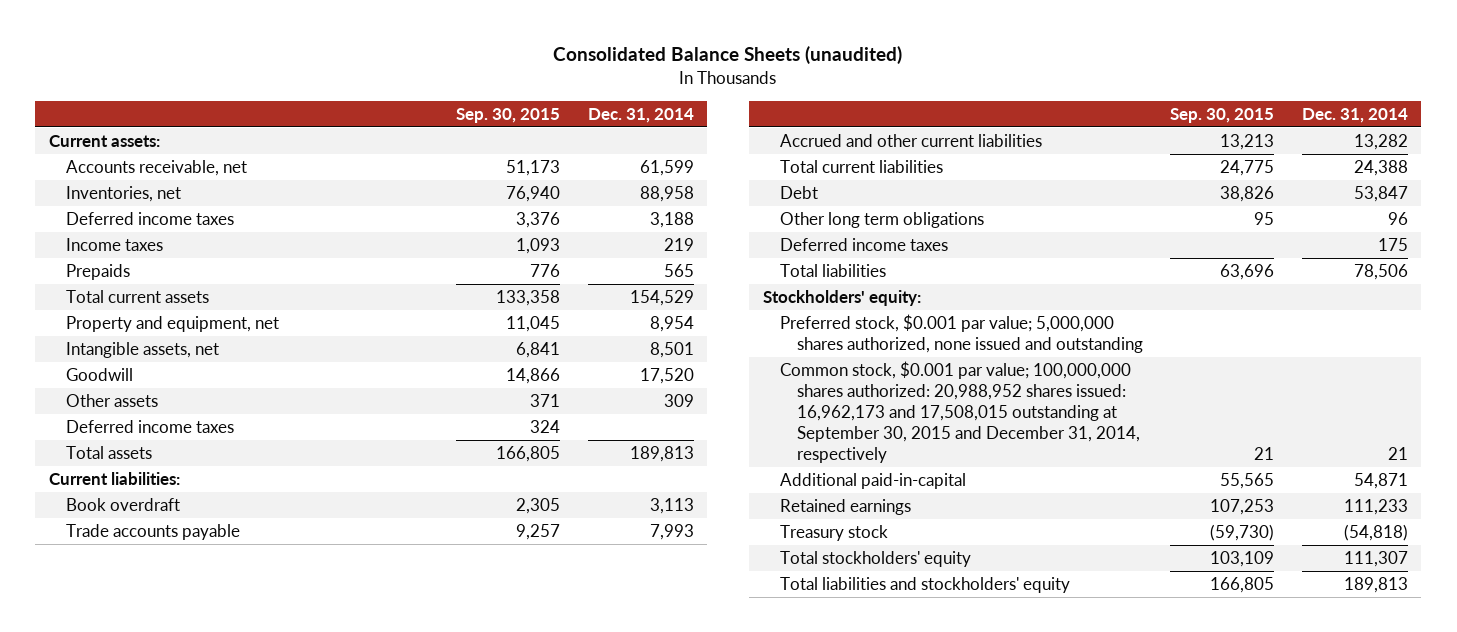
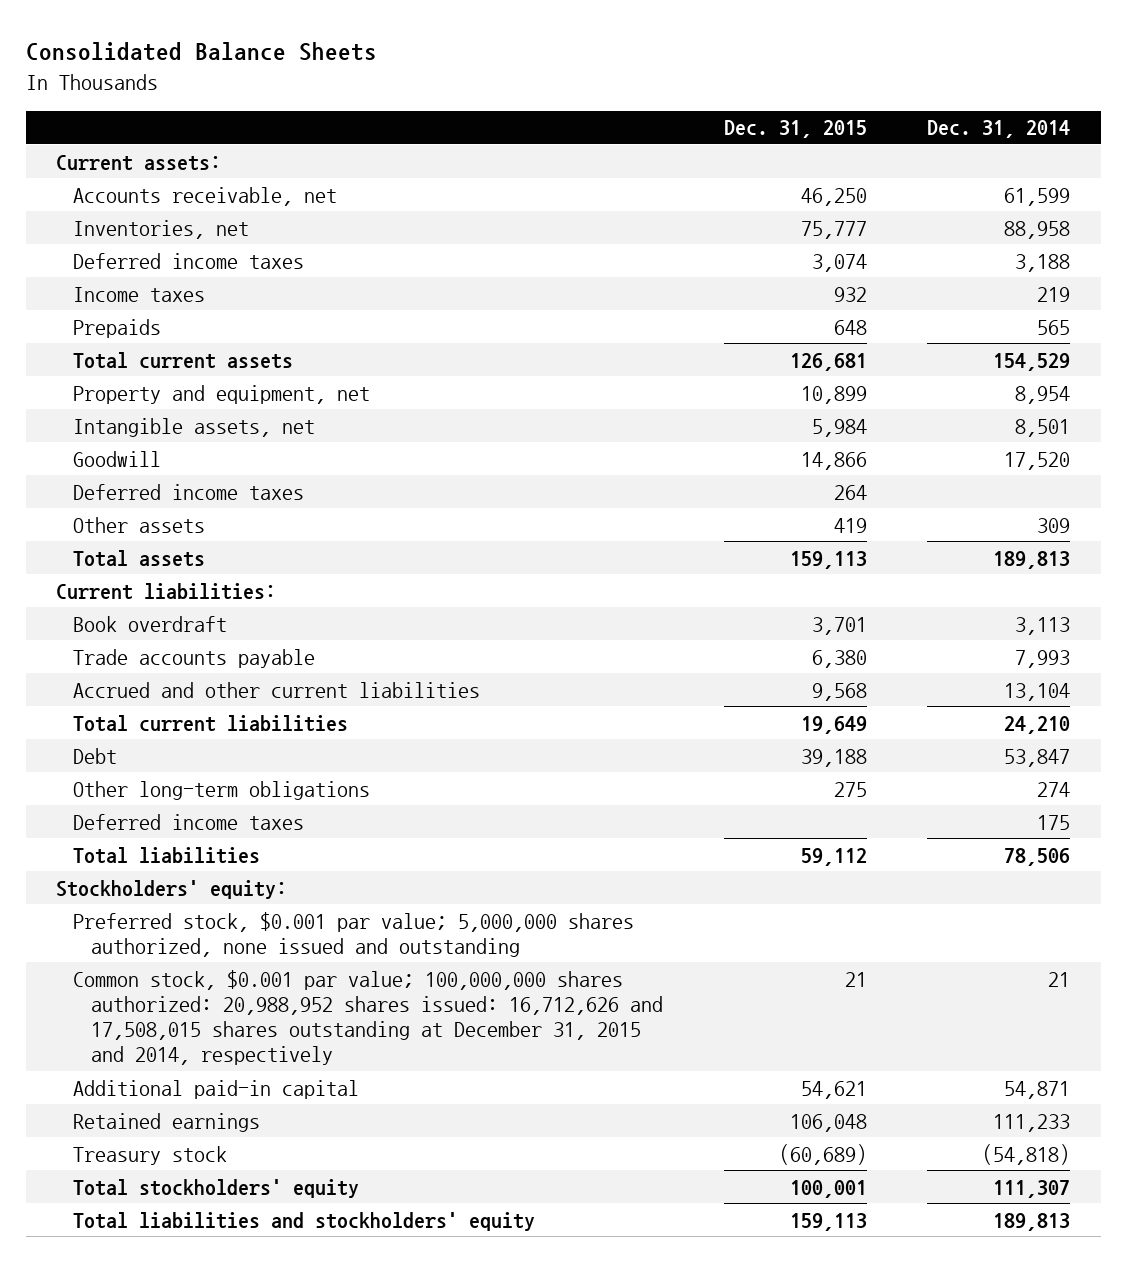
- Consolidated Balance Sheets (unaudited)
+ Consolidated Balance Sheets
- | Sep. 30, 2015 | Dec. 31, 2014
+ | Dec. 31, 2015 | Dec. 31, 2014
moved down: Other assets | 419 | 309
- Accrued and other current liabilities | 13,213 | 13,282
- Total current liabilities | 24,775 | 24,388
+ Accrued and other current liabilities | 9,568 | 13,104
+ Total current liabilities | 19,649 | 24,210
- Other long term obligations | 95 | 96
+ Other long-term obligations | 275 | 274
- Common stock, $0.001 par value; 100,000,000 shares authorized: 20,988,952 shares issued: 16,962,173 and 17,508,015 outstanding at September 30, 2015 and December 31, 2014, respectively | 21 | 21
- Additional paid-in-capital | 55,565 | 54,871
+ Common stock, $0.001 par value; 100,000,000 shares authorized: 20,988,952 shares issued: 16,712,626 and 17,508,015 shares outstanding at December 31, 2015 and 2014, respectively | 21 | 21
+ Additional paid-in capital | 54,621 | 54,871

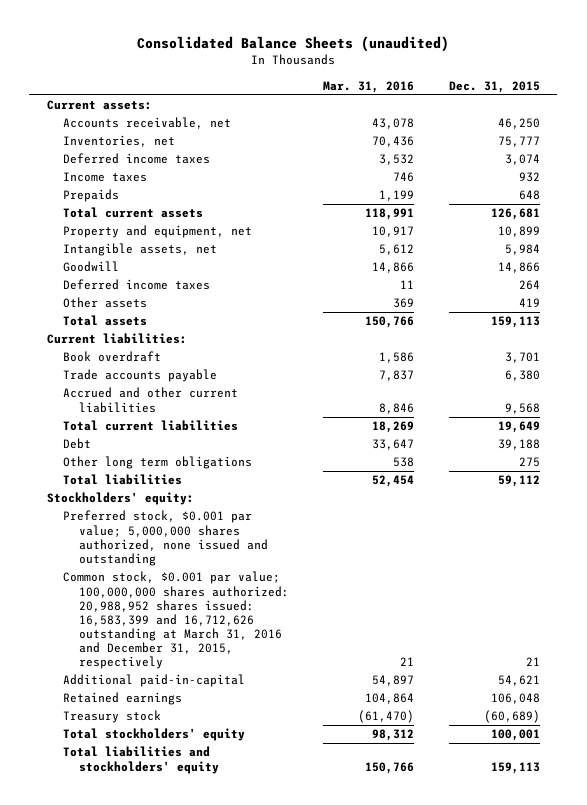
- Consolidated Balance Sheets
+ Consolidated Balance Sheets (unaudited)
- | Dec. 31, 2015 | Dec. 31, 2014
+ | Mar. 31, 2016 | Dec. 31, 2015
- Other long-term obligations | 275 | 274
- Deferred income taxes | | 175
+ Other long term obligations | 538 | 275
- Common stock, $0.001 par value; 100,000,000 shares authorized: 20,988,952 shares issued: 16,712,626 and 17,508,015 shares outstanding at December 31, 2015 and 2014, respectively | 21 | 21
- Additional paid-in capital | 54,621 | 54,871
+ Common stock, $0.001 par value; 100,000,000 shares authorized: 20,988,952 shares issued: 16,583,399 and 16,712,626 outstanding at March 31, 2016 and December 31, 2015, respectively | 21 | 21
+ Additional paid-in-capital | 54,897 | 54,621

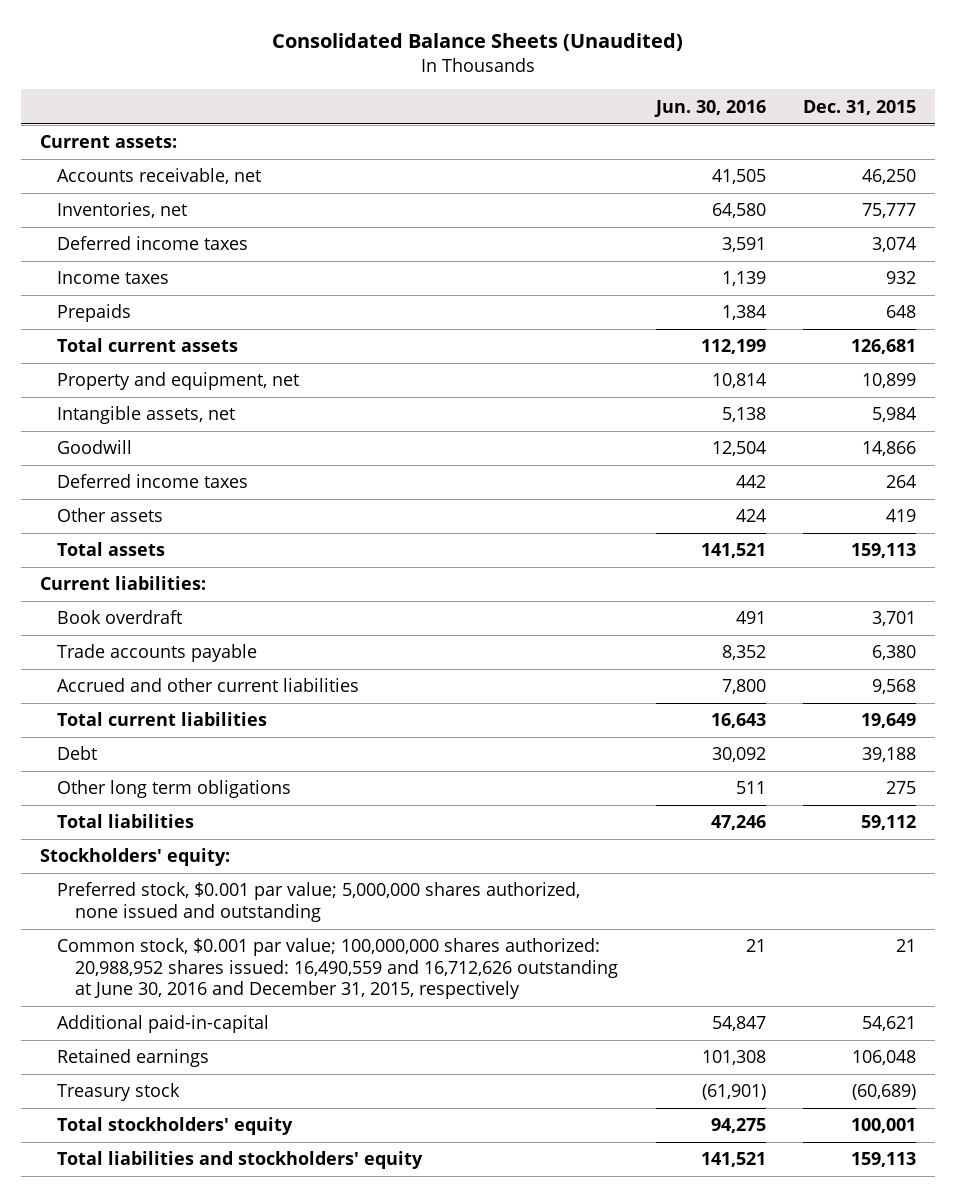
- Consolidated Balance Sheets (unaudited)
+ Consolidated Balance Sheets (Unaudited)
- | Mar. 31, 2016 | Dec. 31, 2015
+ | Jun. 30, 2016 | Dec. 31, 2015
- Common stock, $0.001 par value; 100,000,000 shares authorized: 20,988,952 shares issued: 16,583,399 and 16,712,626 outstanding at March 31, 2016 and December 31, 2015, respectively | 21 | 21
+ Common stock, $0.001 par value; 100,000,000 shares authorized: 20,988,952 shares issued: 16,490,559 and 16,712,626 outstanding at June 30, 2016 and December 31, 2015, respectively | 21 | 21

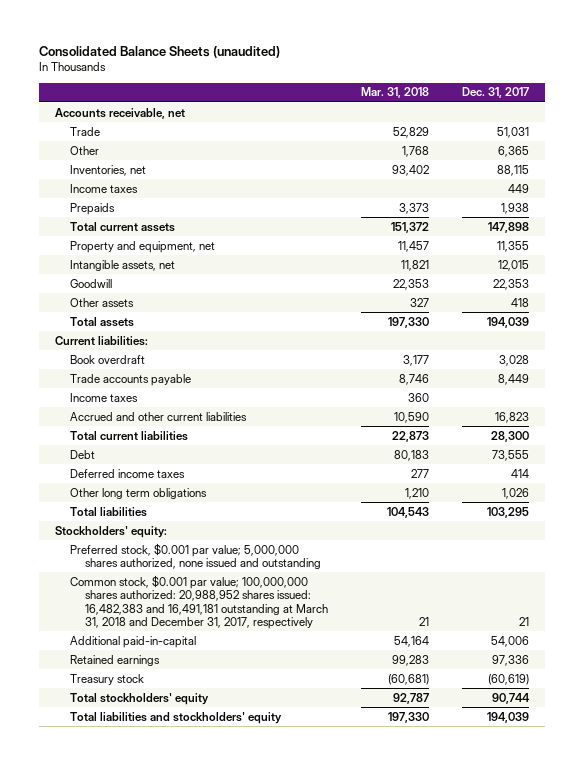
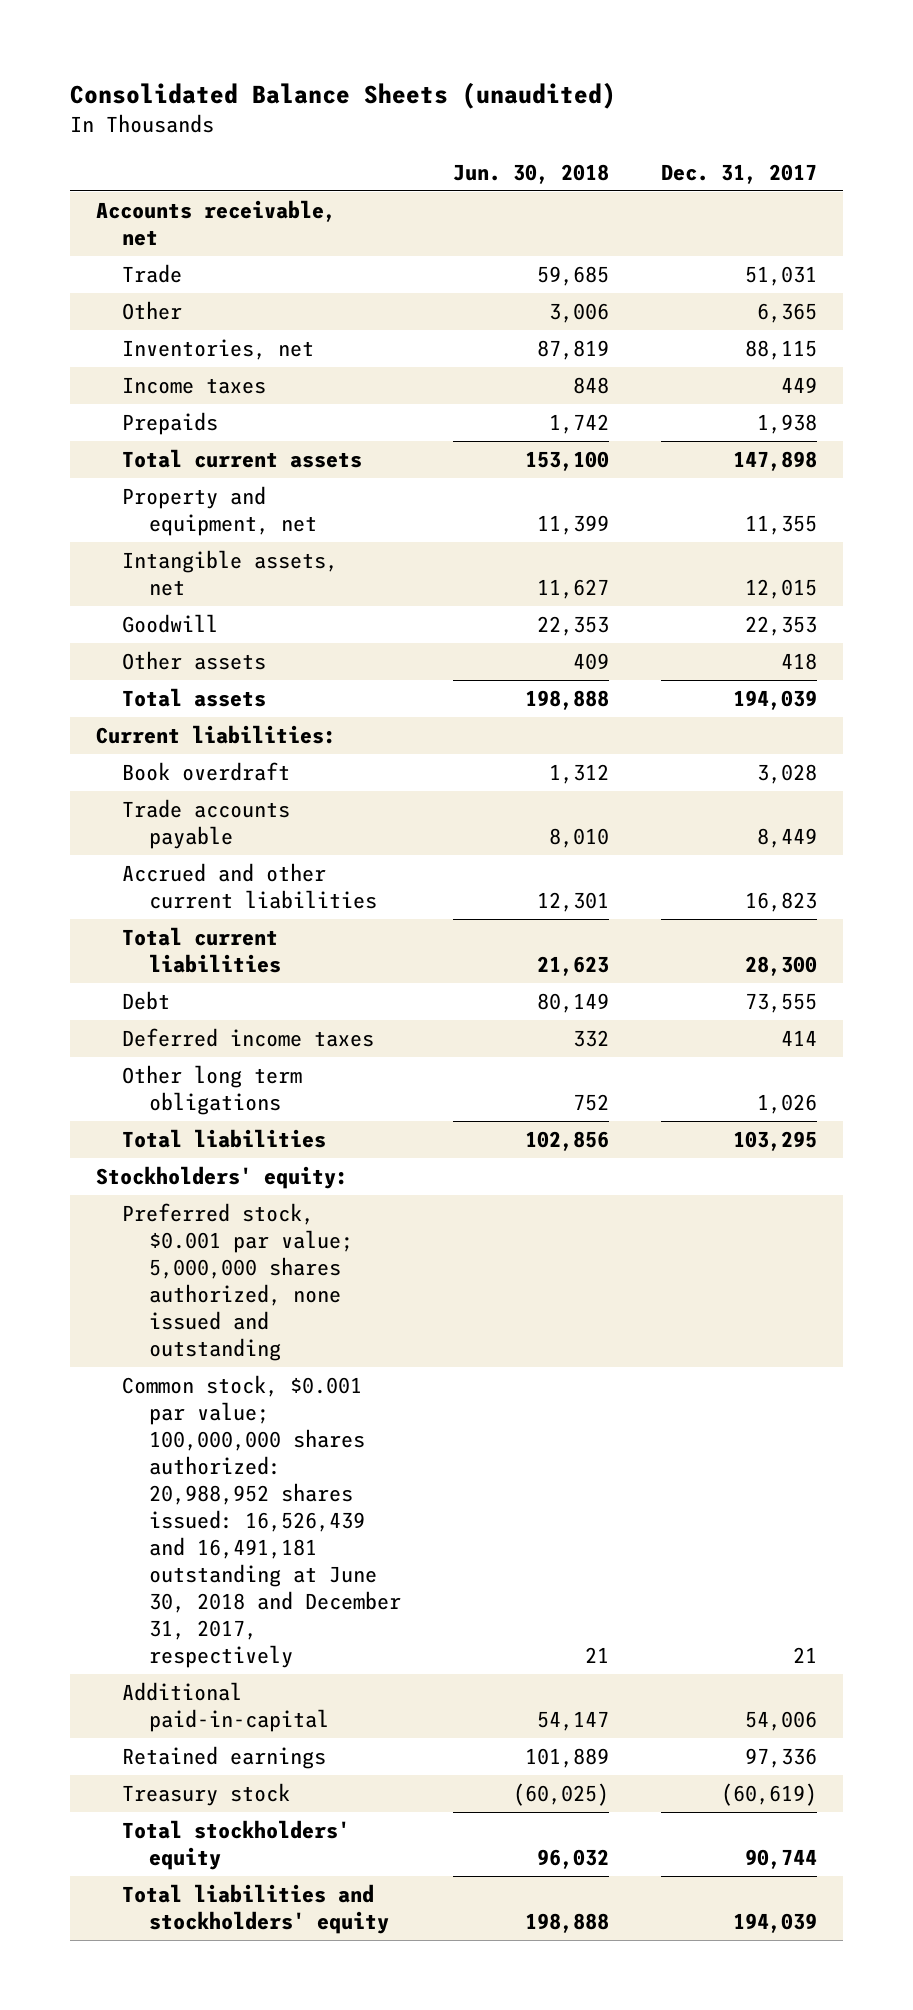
- | Mar. 31, 2018 | Dec. 31, 2017
+ | Jun. 30, 2018 | Dec. 31, 2017
- Income taxes | 360 |
- Common stock, $0.001 par value; 100,000,000 shares authorized: 20,988,952 shares issued: 16,482,383 and 16,491,181 outstanding at March 31, 2018 and December 31, 2017, respectively | 21 | 21
+ Common stock, $0.001 par value; 100,000,000 shares authorized: 20,988,952 shares issued: 16,526,439 and 16,491,181 outstanding at June 30, 2018 and December 31, 2017, respectively | 21 | 21

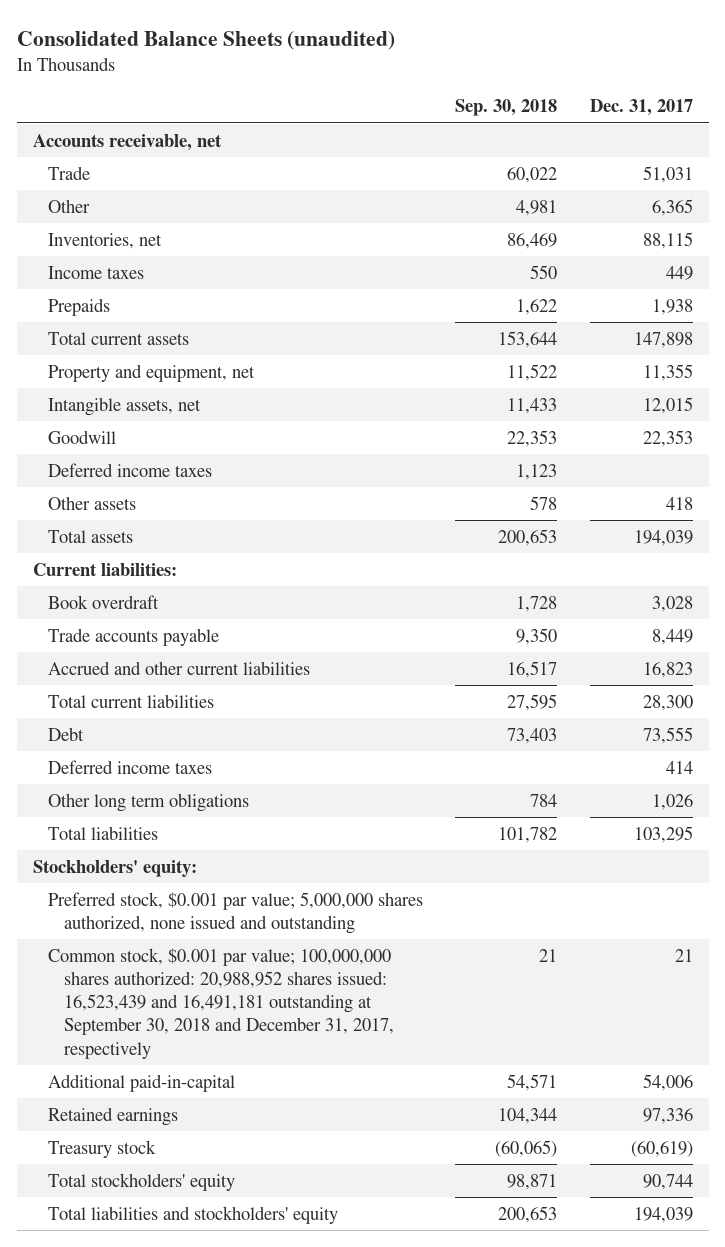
- | Jun. 30, 2018 | Dec. 31, 2017
+ | Sep. 30, 2018 | Dec. 31, 2017
+ Deferred income taxes | 1,123 |
- Common stock, $0.001 par value; 100,000,000 shares authorized: 20,988,952 shares issued: 16,526,439 and 16,491,181 outstanding at June 30, 2018 and December 31, 2017, respectively | 21 | 21
+ Common stock, $0.001 par value; 100,000,000 shares authorized: 20,988,952 shares issued: 16,523,439 and 16,491,181 outstanding at September 30, 2018 and December 31, 2017, respectively | 21 | 21

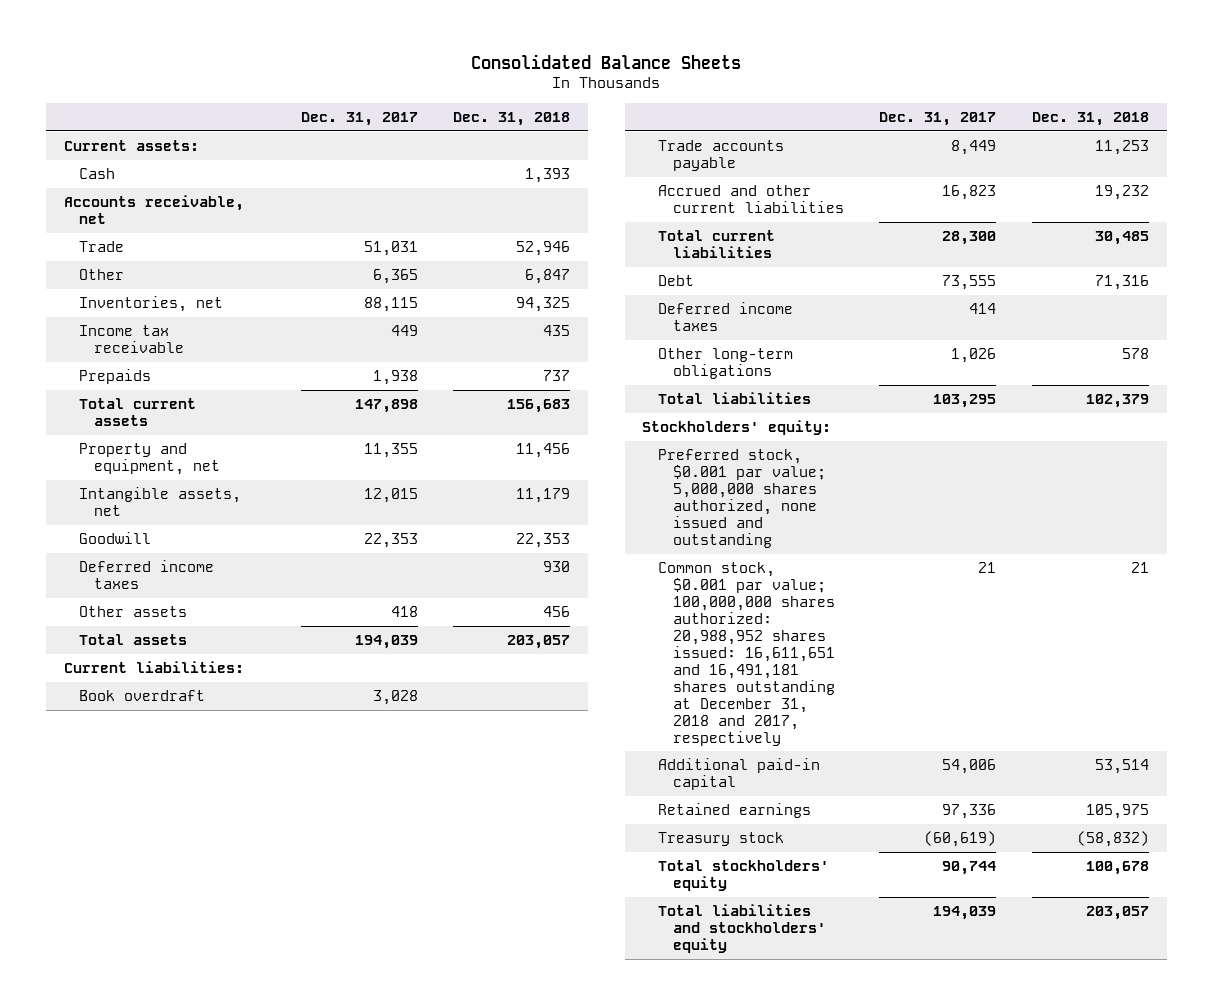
- Consolidated Balance Sheets (unaudited)
+ Consolidated Balance Sheets
- | Sep. 30, 2018 | Dec. 31, 2017
+ | Dec. 31, 2017 | Dec. 31, 2018
+ Current assets:
+ Cash | | 1,393
- Income taxes | 550 | 449
+ Income tax receivable | 449 | 435
- Other long term obligations | 784 | 1,026
+ Other long-term obligations | 1,026 | 578
- Common stock, $0.001 par value; 100,000,000 shares authorized: 20,988,952 shares issued: 16,523,439 and 16,491,181 outstanding at September 30, 2018 and December 31, 2017, respectively | 21 | 21
- Additional paid-in-capital | 54,571 | 54,006
+ Common stock, $0.001 par value; 100,000,000 shares authorized: 20,988,952 shares issued: 16,611,651 and 16,491,181 shares outstanding at December 31, 2018 and 2017, respectively | 21 | 21
+ Additional paid-in capital | 54,006 | 53,514

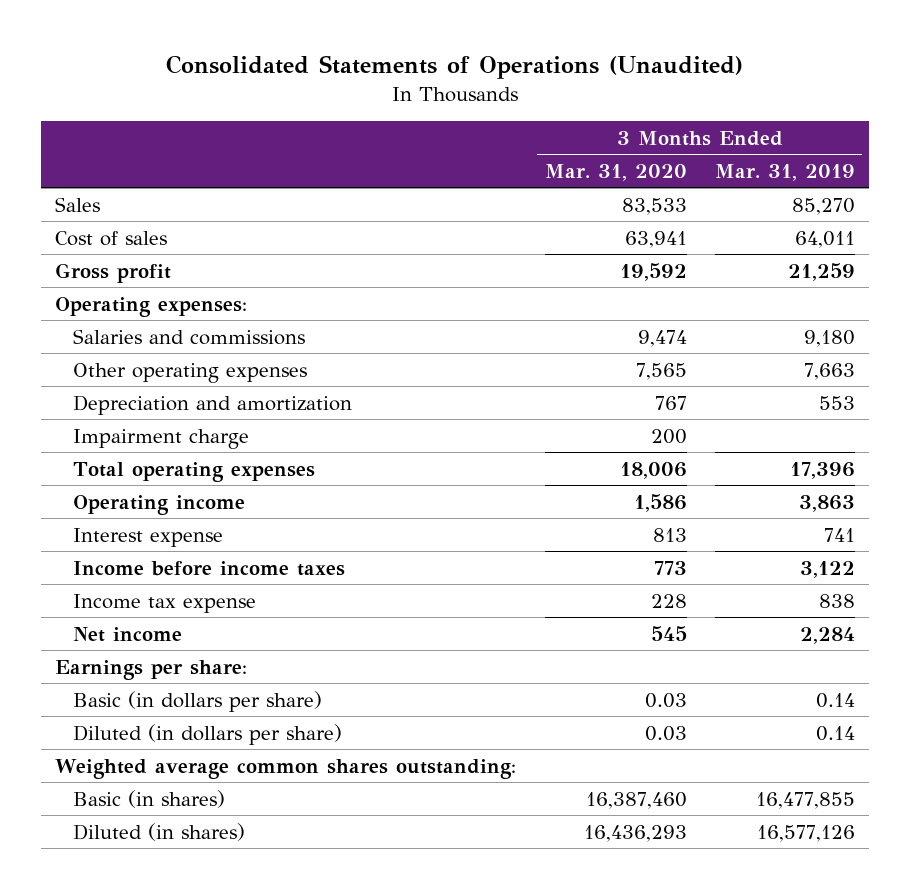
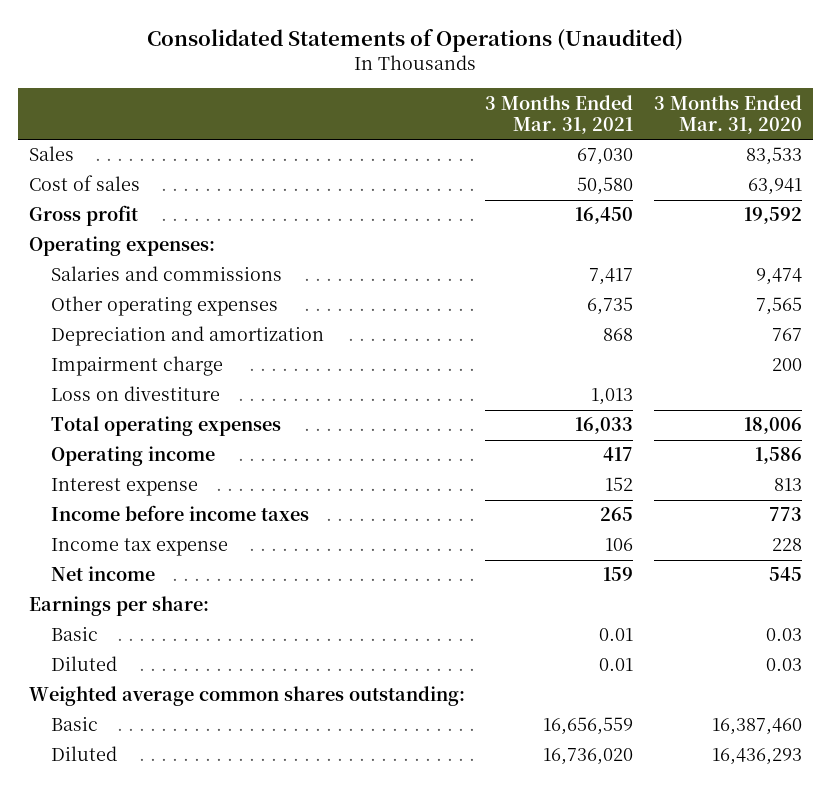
- | 3 Months Ended Mar. 31, 2020 | 3 Months Ended Mar. 31, 2019
+ | 3 Months Ended Mar. 31, 2021 | 3 Months Ended Mar. 31, 2020
+ Loss on divestiture | 1,013 |
- Basic (in dollars per share) | 0.03 | 0.14
- Diluted (in dollars per share) | 0.03 | 0.14
+ Basic | 0.01 | 0.03
+ Diluted | 0.01 | 0.03
- Basic (in shares) | 16,387,460 | 16,477,855
- Diluted (in shares) | 16,436,293 | 16,577,126
+ Basic | 16,656,559 | 16,387,460
+ Diluted | 16,736,020 | 16,436,293

